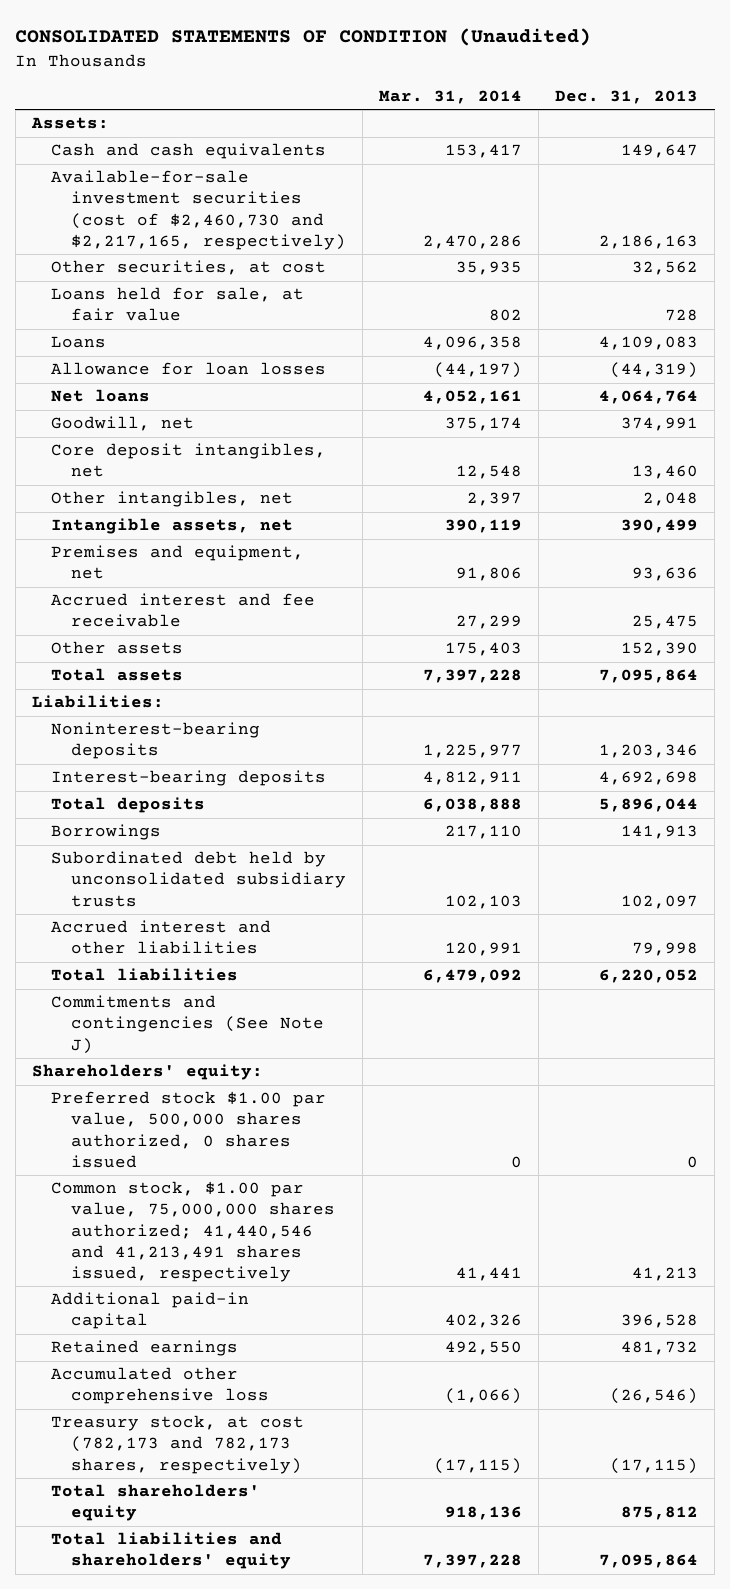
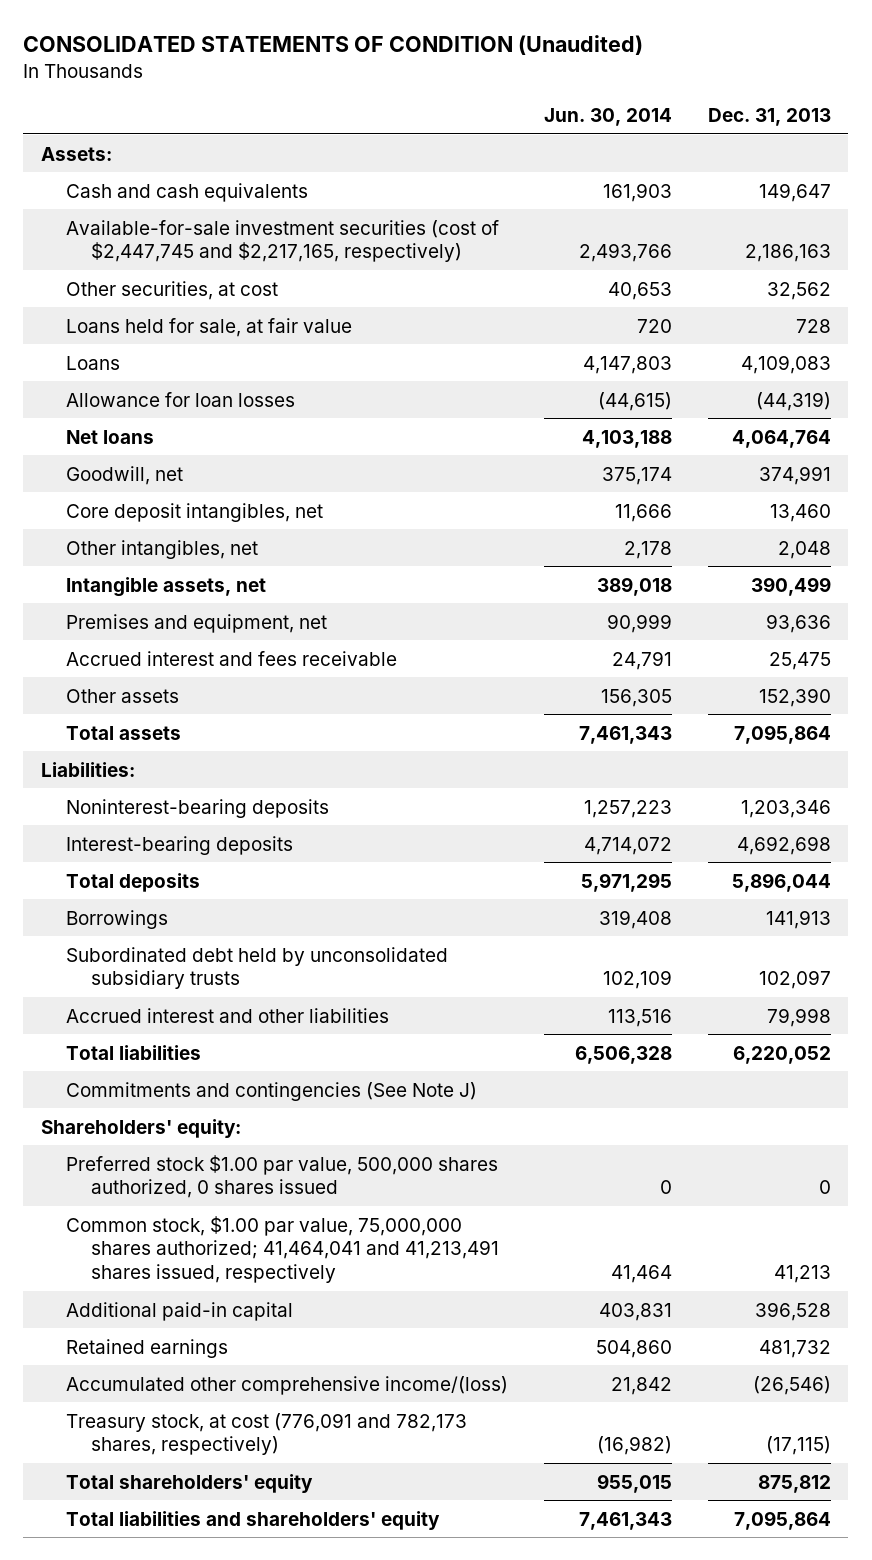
- | Mar. 31, 2014 | Dec. 31, 2013
+ | Jun. 30, 2014 | Dec. 31, 2013
- Available-for-sale investment securities (cost of $2,460,730 and $2,217,165, respectively) | 2,470,286 | 2,186,163
+ Available-for-sale investment securities (cost of $2,447,745 and $2,217,165, respectively) | 2,493,766 | 2,186,163
- Accrued interest and fee receivable | 27,299 | 25,475
+ Accrued interest and fees receivable | 24,791 | 25,475
- Common stock, $1.00 par value, 75,000,000 shares authorized; 41,440,546 and 41,213,491 shares issued, respectively | 41,441 | 41,213
+ Common stock, $1.00 par value, 75,000,000 shares authorized; 41,464,041 and 41,213,491 shares issued, respectively | 41,464 | 41,213
- Accumulated other comprehensive loss | (1,066) | (26,546)
- Treasury stock, at cost (782,173 and 782,173 shares, respectively) | (17,115) | (17,115)
+ Accumulated other comprehensive income/(loss) | 21,842 | (26,546)
+ Treasury stock, at cost (776,091 and 782,173 shares, respectively) | (16,982) | (17,115)

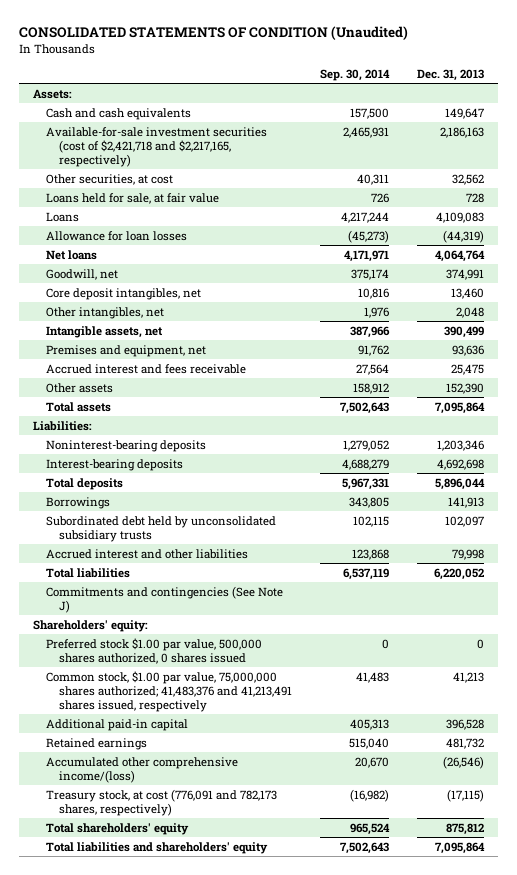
- | Jun. 30, 2014 | Dec. 31, 2013
+ | Sep. 30, 2014 | Dec. 31, 2013
- Available-for-sale investment securities (cost of $2,447,745 and $2,217,165, respectively) | 2,493,766 | 2,186,163
+ Available-for-sale investment securities (cost of $2,421,718 and $2,217,165, respectively) | 2,465,931 | 2,186,163
- Common stock, $1.00 par value, 75,000,000 shares authorized; 41,464,041 and 41,213,491 shares issued, respectively | 41,464 | 41,213
+ Common stock, $1.00 par value, 75,000,000 shares authorized; 41,483,376 and 41,213,491 shares issued, respectively | 41,483 | 41,213

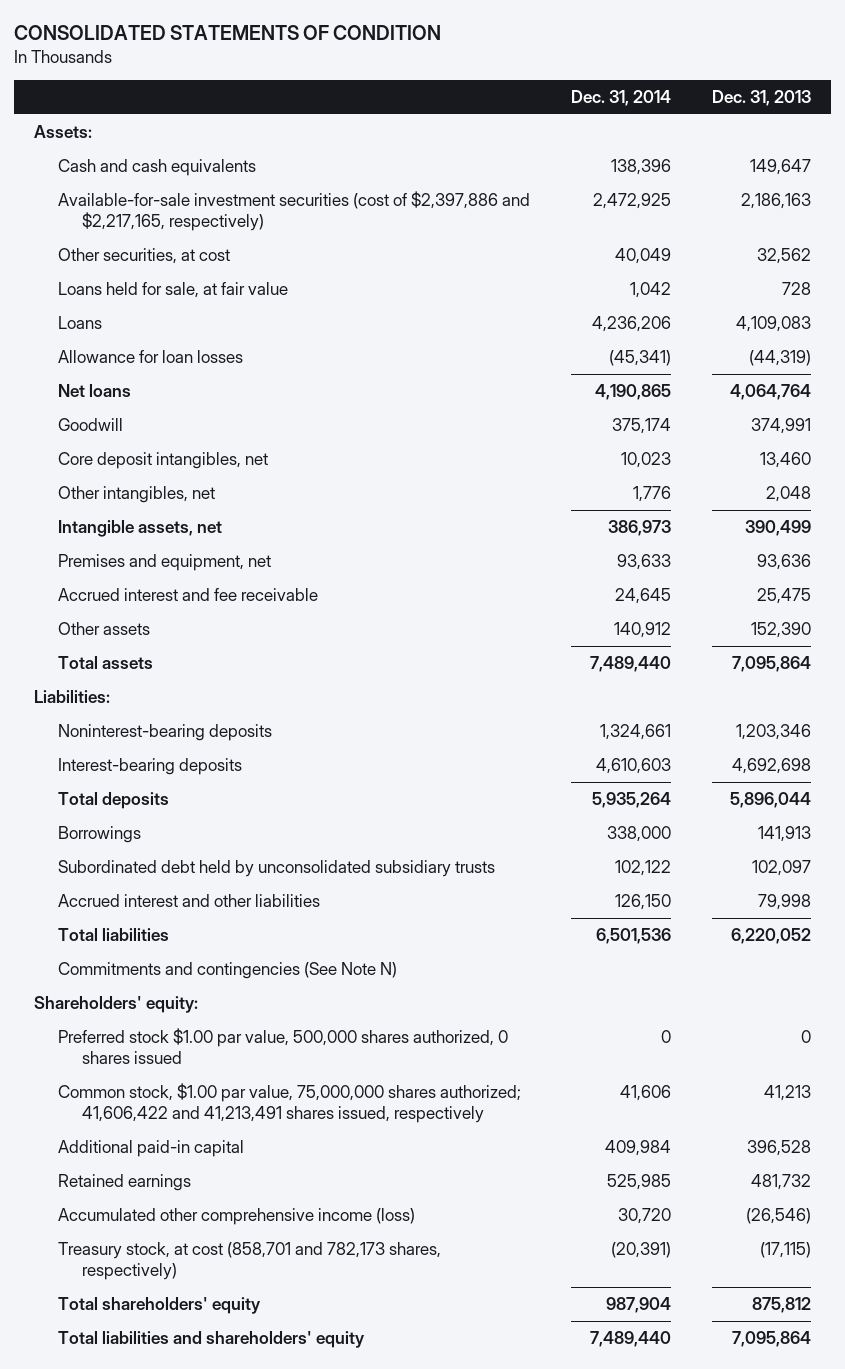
- CONSOLIDATED STATEMENTS OF CONDITION (Unaudited)
+ CONSOLIDATED STATEMENTS OF CONDITION
- | Sep. 30, 2014 | Dec. 31, 2013
+ | Dec. 31, 2014 | Dec. 31, 2013
- Available-for-sale investment securities (cost of $2,421,718 and $2,217,165, respectively) | 2,465,931 | 2,186,163
+ Available-for-sale investment securities (cost of $2,397,886 and $2,217,165, respectively) | 2,472,925 | 2,186,163
- Goodwill, net | 375,174 | 374,991
+ Goodwill | 375,174 | 374,991
- Accrued interest and fees receivable | 27,564 | 25,475
+ Accrued interest and fee receivable | 24,645 | 25,475
- Commitments and contingencies (See Note J)
+ Commitments and contingencies (See Note N)
- Common stock, $1.00 par value, 75,000,000 shares authorized; 41,483,376 and 41,213,491 shares issued, respectively | 41,483 | 41,213
+ Common stock, $1.00 par value, 75,000,000 shares authorized; 41,606,422 and 41,213,491 shares issued, respectively | 41,606 | 41,213
- Accumulated other comprehensive income/(loss) | 20,670 | (26,546)
- Treasury stock, at cost (776,091 and 782,173 shares, respectively) | (16,982) | (17,115)
+ Accumulated other comprehensive income (loss) | 30,720 | (26,546)
+ Treasury stock, at cost (858,701 and 782,173 shares, respectively) | (20,391) | (17,115)

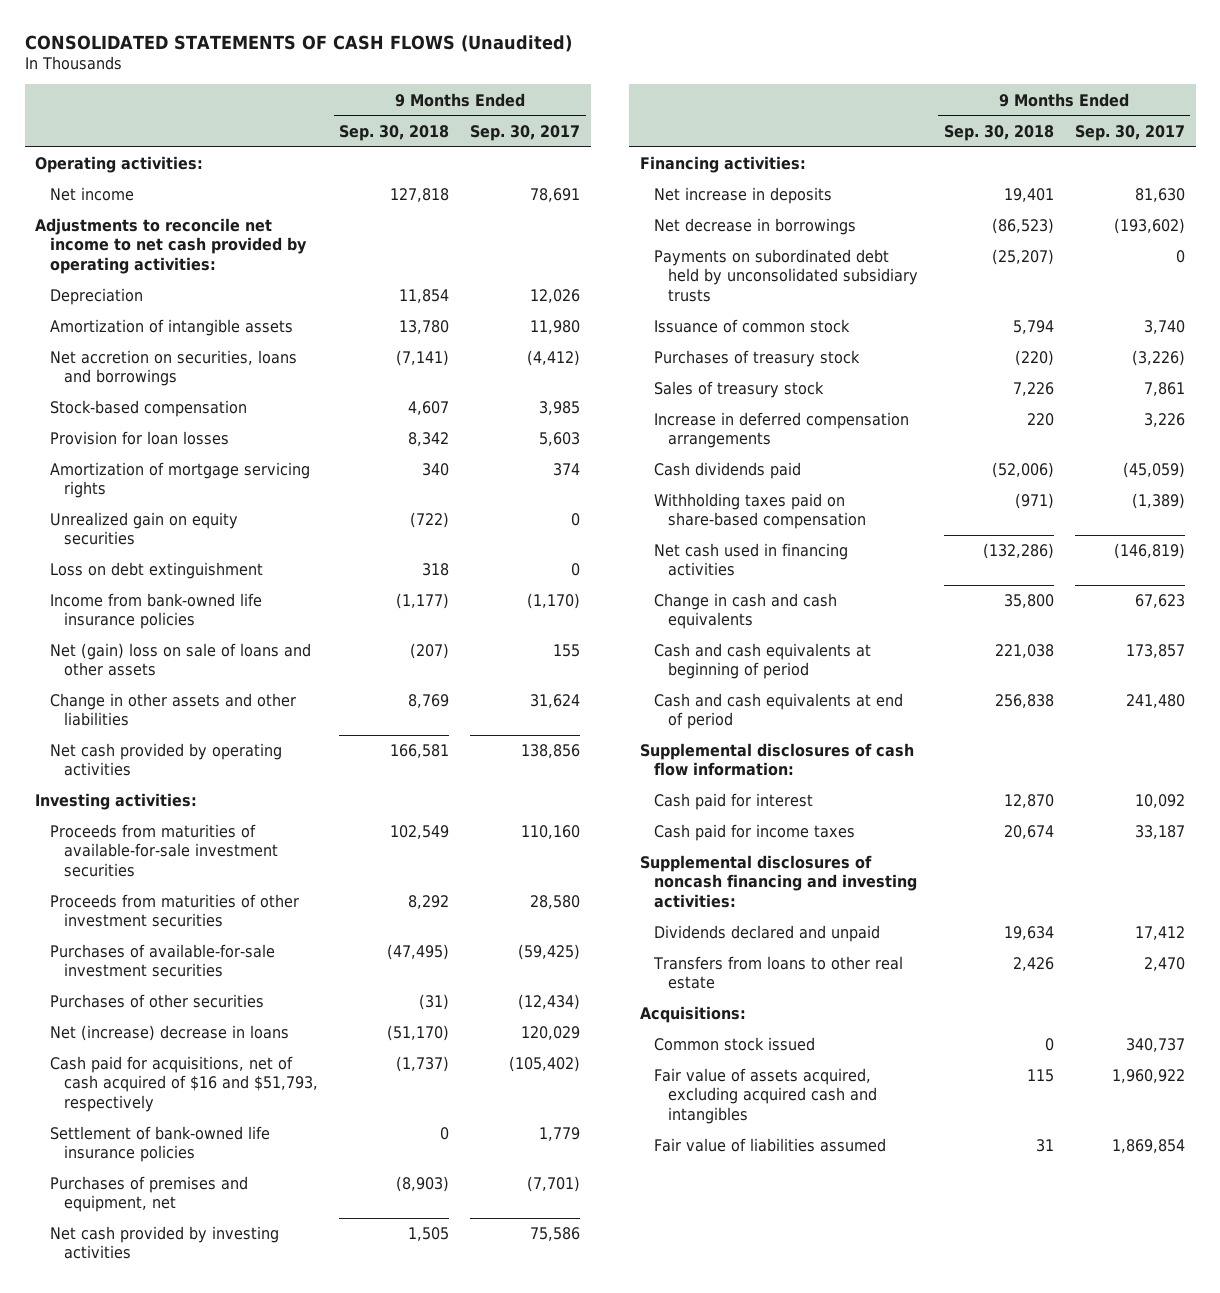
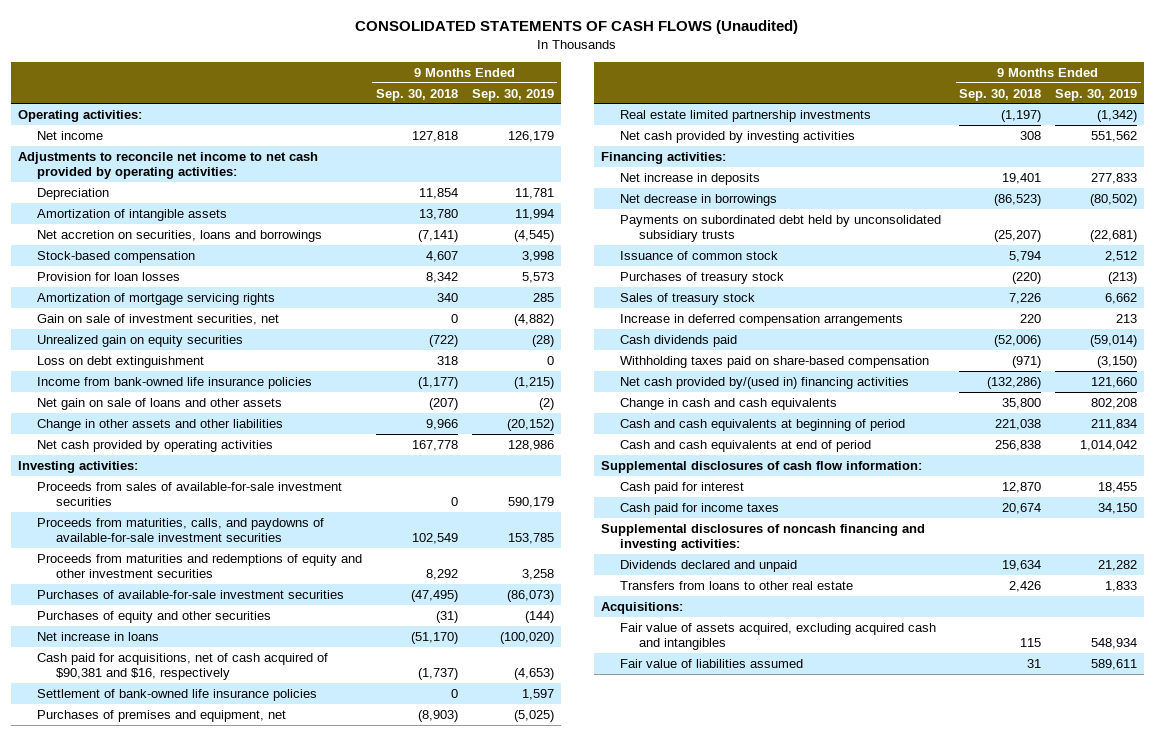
- | 9 Months Ended Sep. 30, 2018 | 9 Months Ended Sep. 30, 2017
+ | 9 Months Ended Sep. 30, 2018 | 9 Months Ended Sep. 30, 2019
+ Gain on sale of investment securities, net | 0 | (4,882)
- Net (gain) loss on sale of loans and other assets | (207) | 155
- Change in other assets and other liabilities | 8,769 | 31,624
- Net cash provided by operating activities | 166,581 | 138,856
+ Net gain on sale of loans and other assets | (207) | (2)
+ Change in other assets and other liabilities | 9,966 | (20,152)
+ Net cash provided by operating activities | 167,778 | 128,986
- Proceeds from maturities of available-for-sale investment securities | 102,549 | 110,160
- Proceeds from maturities of other investment securities | 8,292 | 28,580
+ Proceeds from sales of available-for-sale investment securities | 0 | 590,179
+ Proceeds from maturities, calls, and paydowns of available-for-sale investment securities | 102,549 | 153,785
+ Proceeds from maturities and redemptions of equity and other investment securities | 8,292 | 3,258
- Purchases of other securities | (31) | (12,434)
- Net (increase) decrease in loans | (51,170) | 120,029
- Cash paid for acquisitions, net of cash acquired of $16 and $51,793, respectively | (1,737) | (105,402)
+ Purchases of equity and other securities | (31) | (144)
+ Net increase in loans | (51,170) | (100,020)
+ Cash paid for acquisitions, net of cash acquired of $90,381 and $16, respectively | (1,737) | (4,653)
- Net cash provided by investing activities | 1,505 | 75,586
+ Real estate limited partnership investments | (1,197) | (1,342)
+ Net cash provided by investing activities | 308 | 551,562
- Net cash used in financing activities | (132,286) | (146,819)
+ Net cash provided by/(used in) financing activities | (132,286) | 121,660
- Common stock issued | 0 | 340,737

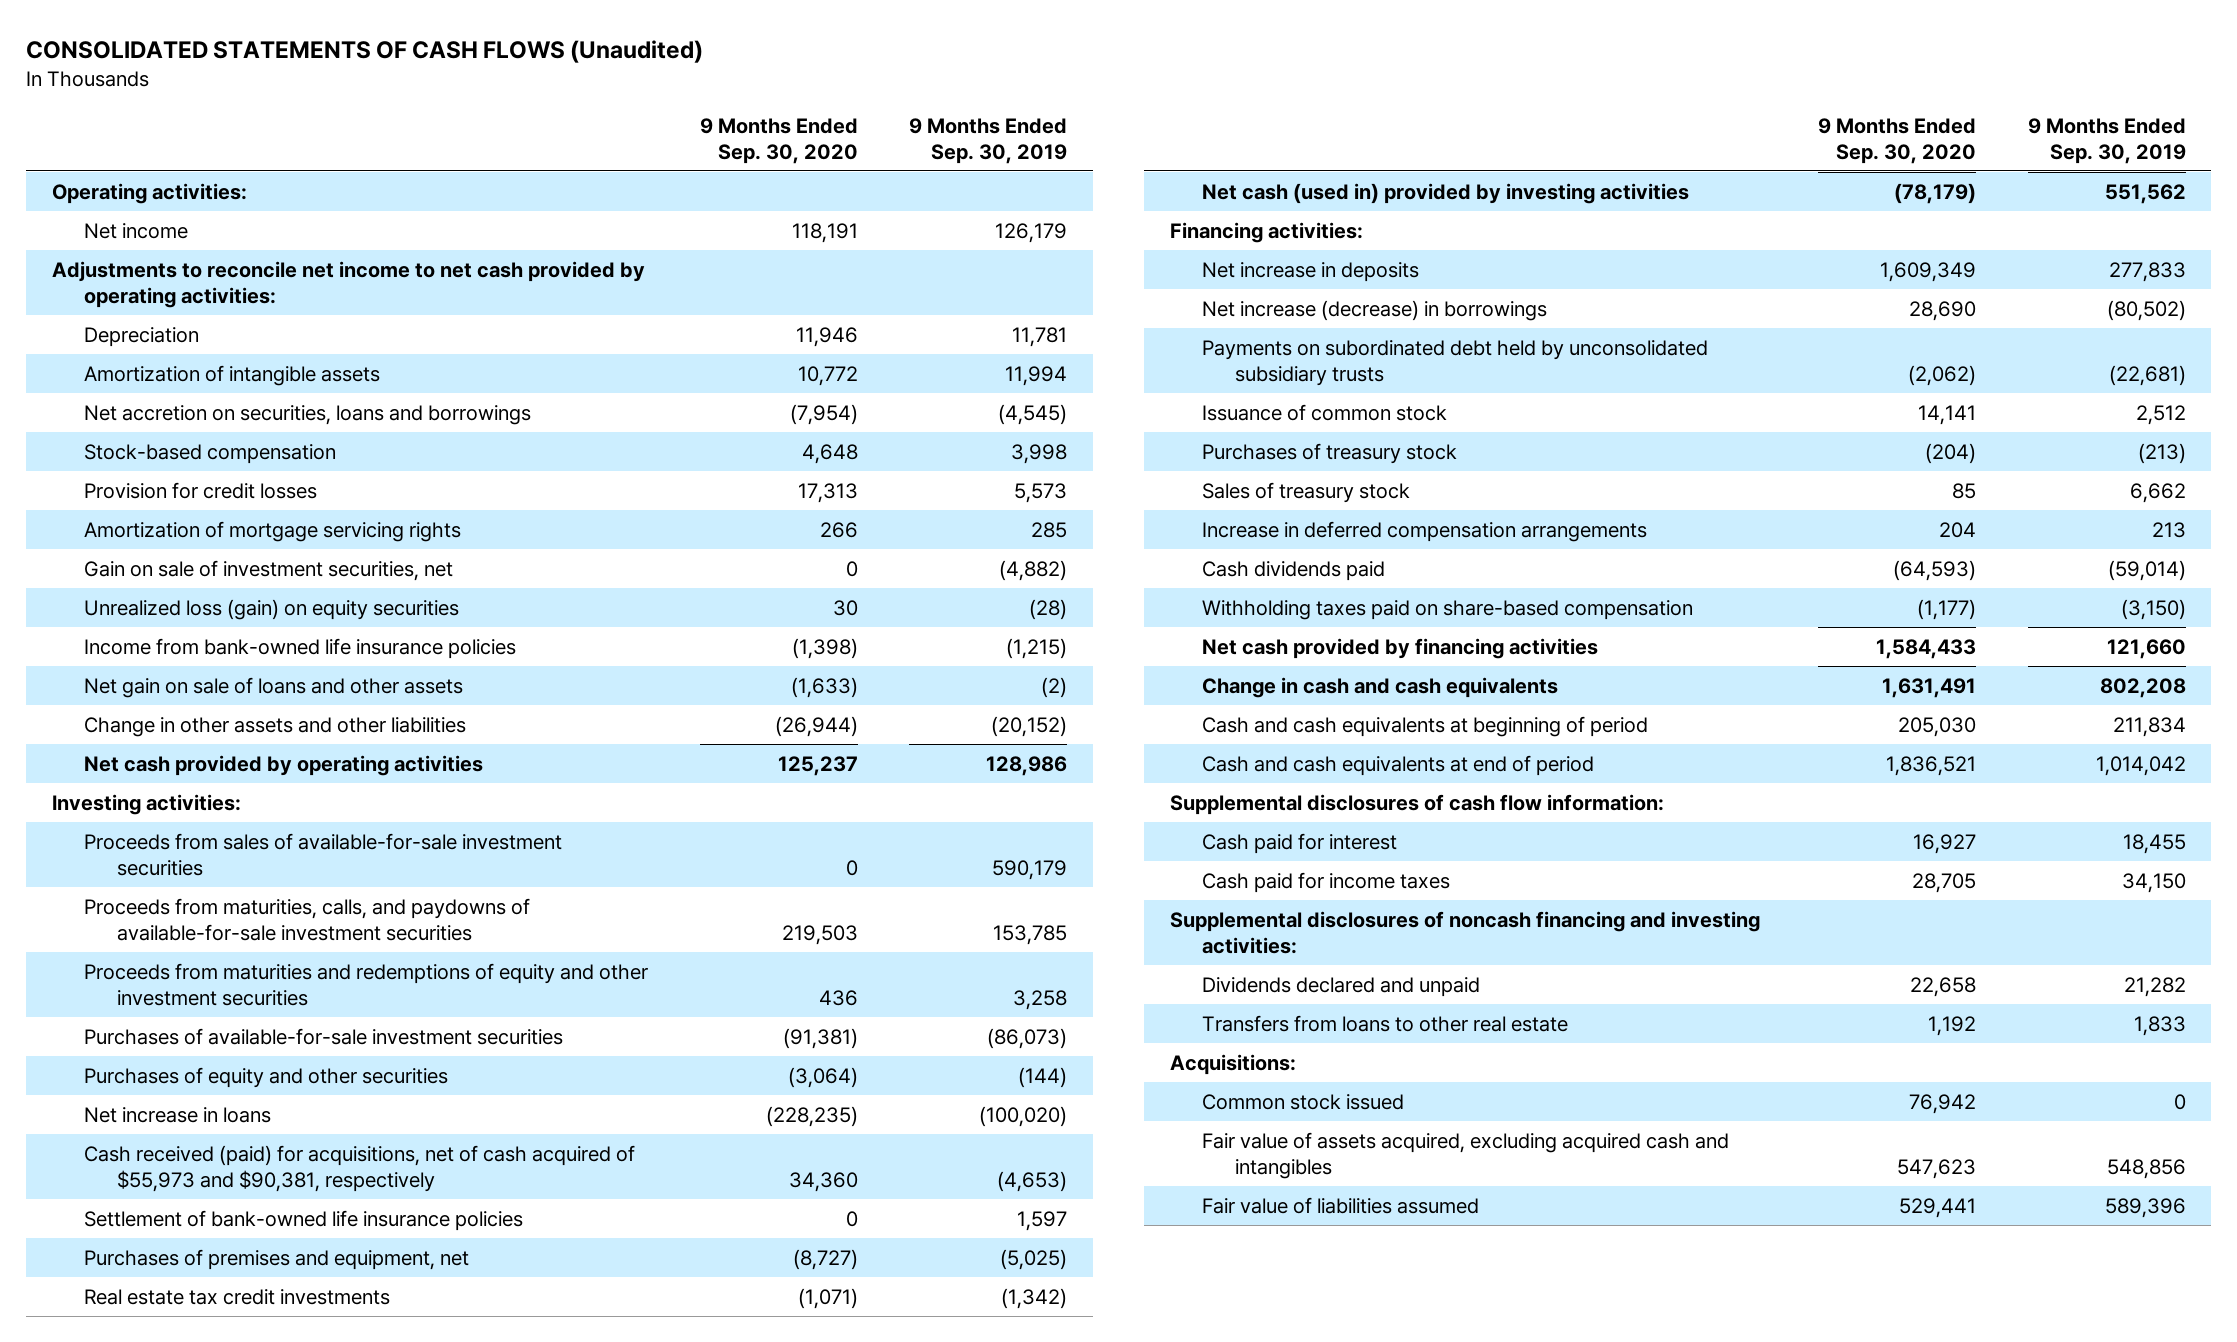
- | 9 Months Ended Sep. 30, 2018 | 9 Months Ended Sep. 30, 2019
+ | 9 Months Ended Sep. 30, 2020 | 9 Months Ended Sep. 30, 2019
- Provision for loan losses | 8,342 | 5,573
+ Provision for credit losses | 17,313 | 5,573
- Unrealized gain on equity securities | (722) | (28)
- Loss on debt extinguishment | 318 | 0
+ Unrealized loss (gain) on equity securities | 30 | (28)
- Cash paid for acquisitions, net of cash acquired of $90,381 and $16, respectively | (1,737) | (4,653)
+ Cash received (paid) for acquisitions, net of cash acquired of $55,973 and $90,381, respectively | 34,360 | (4,653)
- Real estate limited partnership investments | (1,197) | (1,342)
- Net cash provided by investing activities | 308 | 551,562
+ Real estate tax credit investments | (1,071) | (1,342)
+ Net cash (used in) provided by investing activities | (78,179) | 551,562
- Net decrease in borrowings | (86,523) | (80,502)
+ Net increase (decrease) in borrowings | 28,690 | (80,502)
- Net cash provided by/(used in) financing activities | (132,286) | 121,660
+ Net cash provided by financing activities | 1,584,433 | 121,660
- Fair value of assets acquired, excluding acquired cash and intangibles | 115 | 548,934
- Fair value of liabilities assumed | 31 | 589,611
+ Common stock issued | 76,942 | 0
+ Fair value of assets acquired, excluding acquired cash and intangibles | 547,623 | 548,856
+ Fair value of liabilities assumed | 529,441 | 589,396

